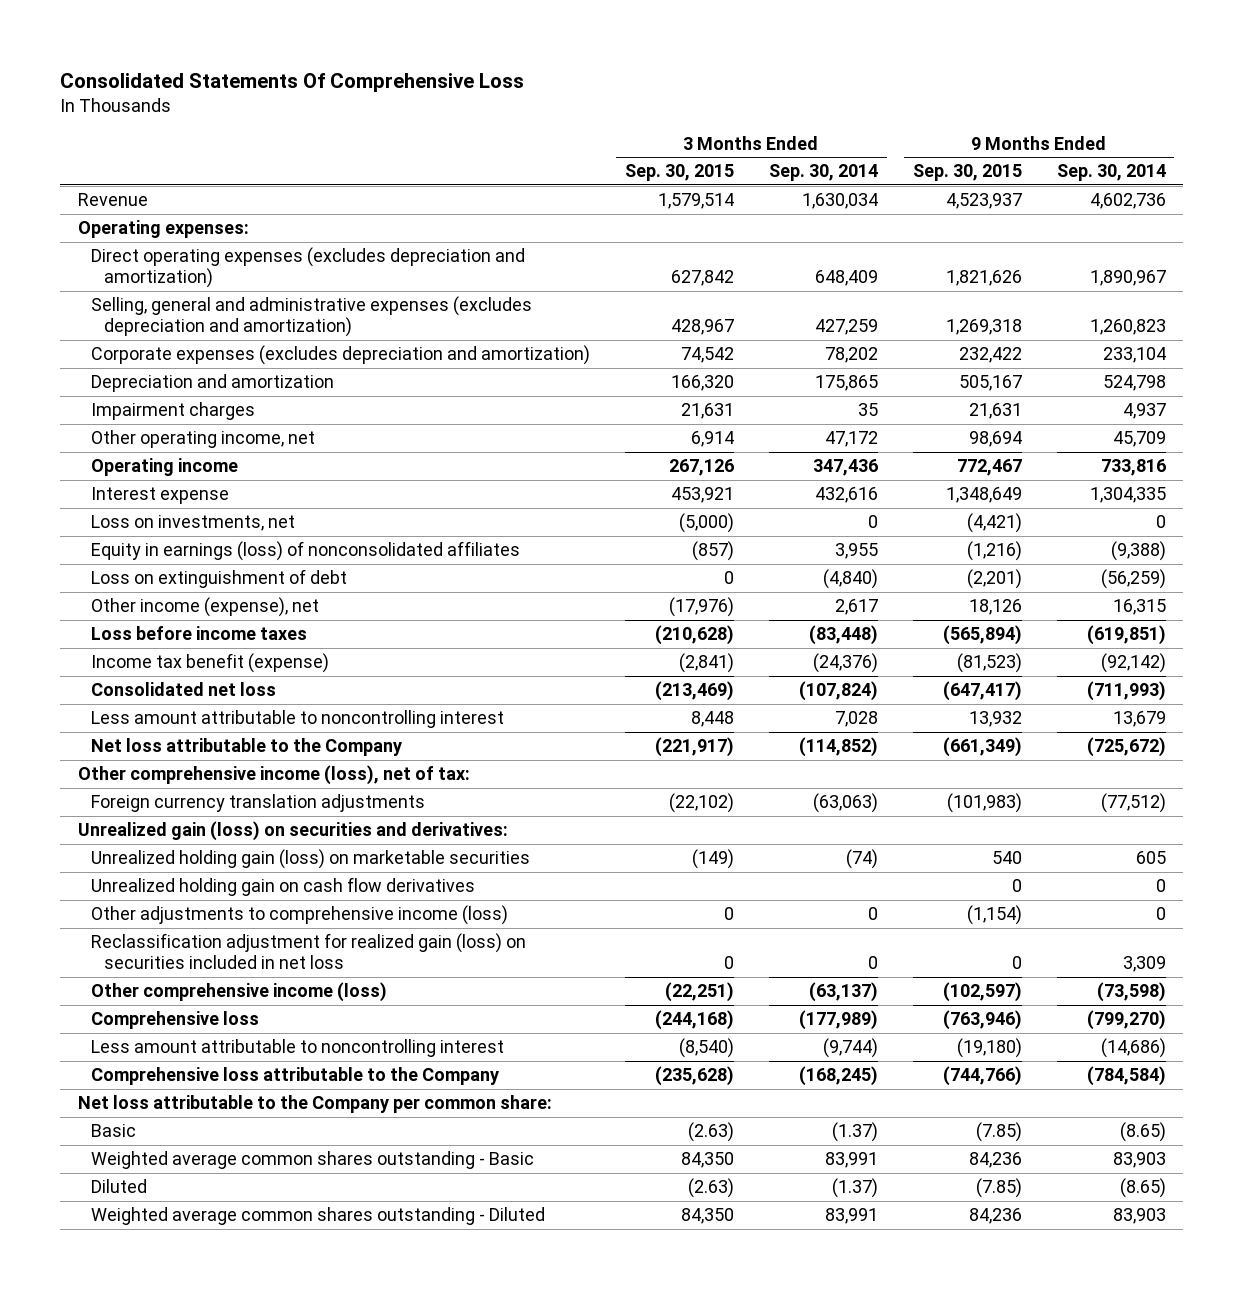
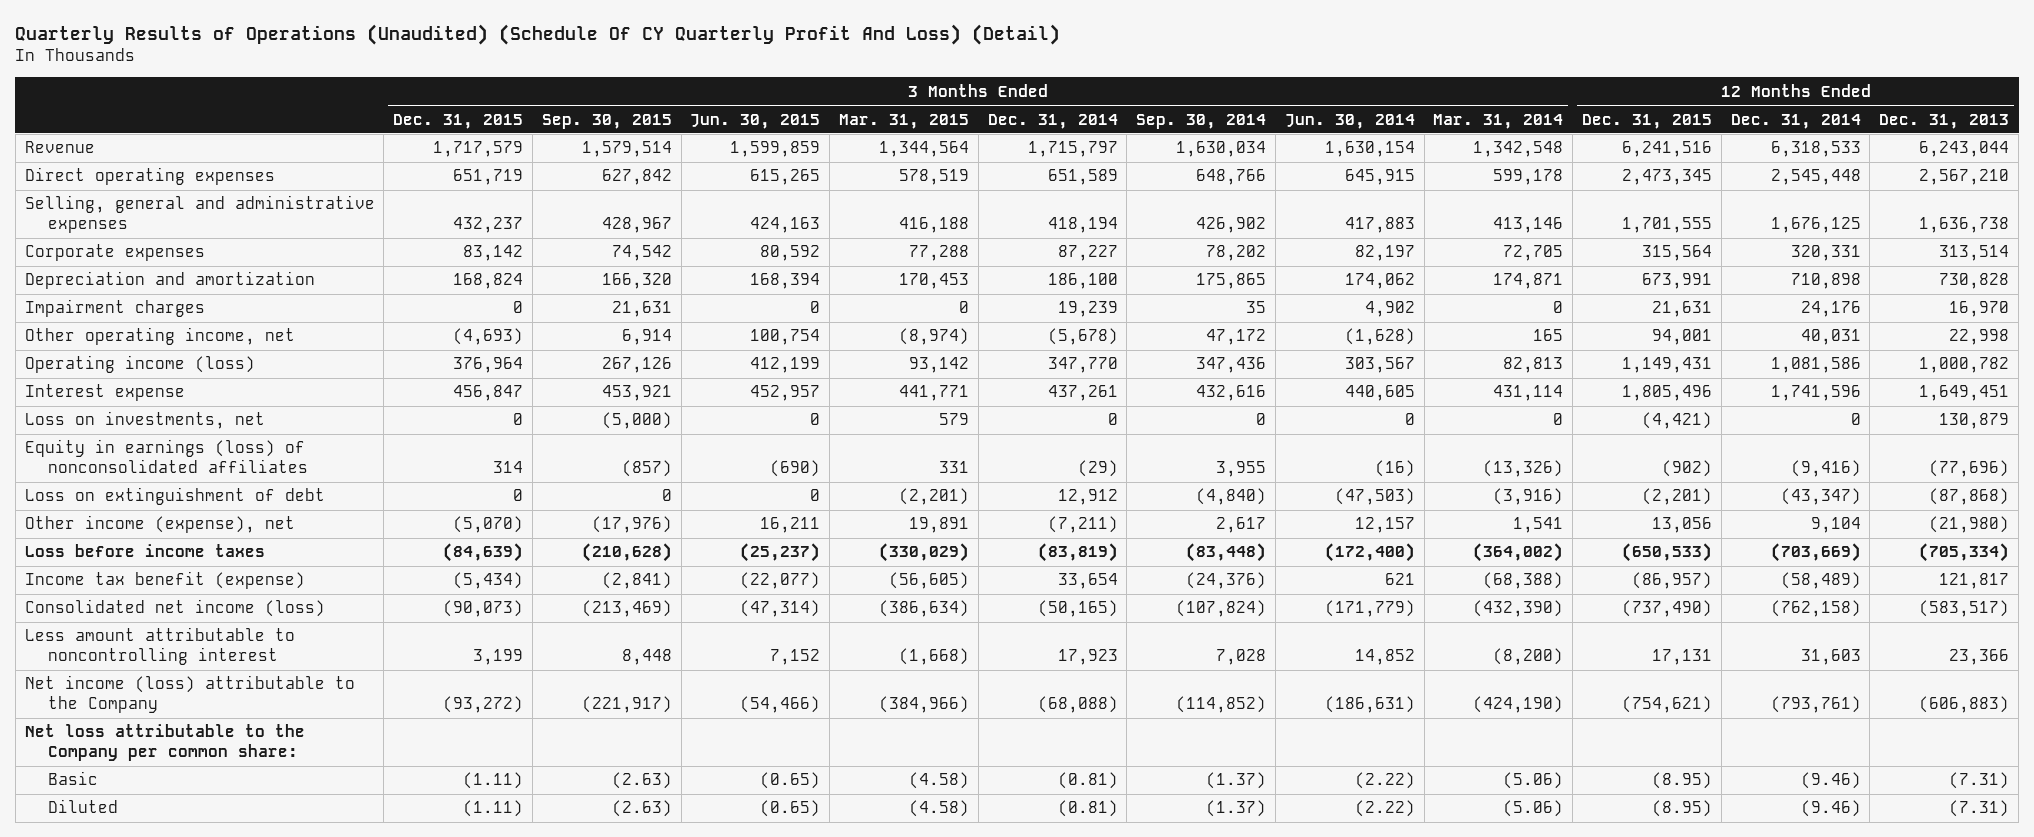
- Consolidated Statements Of Comprehensive Loss
+ Quarterly Results of Operations (Unaudited) (Schedule Of CY Quarterly Profit And Loss) (Detail)
- | 3 Months Ended Sep. 30, 2015 | 3 Months Ended Sep. 30, 2014 | 9 Months Ended Sep. 30, 2015 | 9 Months Ended Sep. 30, 2014
+ | 3 Months Ended Dec. 31, 2015 | 3 Months Ended Sep. 30, 2015 | 3 Months Ended Jun. 30, 2015 | 3 Months Ended Mar. 31, 2015 | 3 Months Ended Dec. 31, 2014 | 3 Months Ended Sep. 30, 2014 | 3 Months Ended Jun. 30, 2014 | 3 Months Ended Mar. 31, 2014 | 12 Months Ended Dec. 31, 2015 | 12 Months Ended Dec. 31, 2014 | 12 Months Ended Dec. 31, 2013
- Operating expenses:
- Direct operating expenses (excludes depreciation and amortization) | 627,842 | 648,409 | 1,821,626 | 1,890,967
- Selling, general and administrative expenses (excludes depreciation and amortization) | 428,967 | 427,259 | 1,269,318 | 1,260,823
- Corporate expenses (excludes depreciation and amortization) | 74,542 | 78,202 | 232,422 | 233,104
+ Direct operating expenses | 651,719 | 627,842 | 615,265 | 578,519 | 651,589 | 648,766 | 645,915 | 599,178 | 2,473,345 | 2,545,448 | 2,567,210
+ Selling, general and administrative expenses | 432,237 | 428,967 | 424,163 | 416,188 | 418,194 | 426,902 | 417,883 | 413,146 | 1,701,555 | 1,676,125 | 1,636,738
+ Corporate expenses | 83,142 | 74,542 | 80,592 | 77,288 | 87,227 | 78,202 | 82,197 | 72,705 | 315,564 | 320,331 | 313,514
- Operating income | 267,126 | 347,436 | 772,467 | 733,816
+ Operating income (loss) | 376,964 | 267,126 | 412,199 | 93,142 | 347,770 | 347,436 | 303,567 | 82,813 | 1,149,431 | 1,081,586 | 1,000,782
- Consolidated net loss | (213,469) | (107,824) | (647,417) | (711,993)
+ Consolidated net income (loss) | (90,073) | (213,469) | (47,314) | (386,634) | (50,165) | (107,824) | (171,779) | (432,390) | (737,490) | (762,158) | (583,517)
- Net loss attributable to the Company | (221,917) | (114,852) | (661,349) | (725,672)
- Other comprehensive income (loss), net of tax:
- Foreign currency translation adjustments | (22,102) | (63,063) | (101,983) | (77,512)
- Unrealized gain (loss) on securities and derivatives:
- Unrealized holding gain (loss) on marketable securities | (149) | (74) | 540 | 605
- Unrealized holding gain on cash flow derivatives | | | 0 | 0
- Other adjustments to comprehensive income (loss) | 0 | 0 | (1,154) | 0
- Reclassification adjustment for realized gain (loss) on securities included in net loss | 0 | 0 | 0 | 3,309
- Other comprehensive income (loss) | (22,251) | (63,137) | (102,597) | (73,598)
- Comprehensive loss | (244,168) | (177,989) | (763,946) | (799,270)
- Less amount attributable to noncontrolling interest | (8,540) | (9,744) | (19,180) | (14,686)
- Comprehensive loss attributable to the Company | (235,628) | (168,245) | (744,766) | (784,584)
+ Net income (loss) attributable to the Company | (93,272) | (221,917) | (54,466) | (384,966) | (68,088) | (114,852) | (186,631) | (424,190) | (754,621) | (793,761) | (606,883)
- Weighted average common shares outstanding - Basic | 84,350 | 83,991 | 84,236 | 83,903
- Weighted average common shares outstanding - Diluted | 84,350 | 83,991 | 84,236 | 83,903

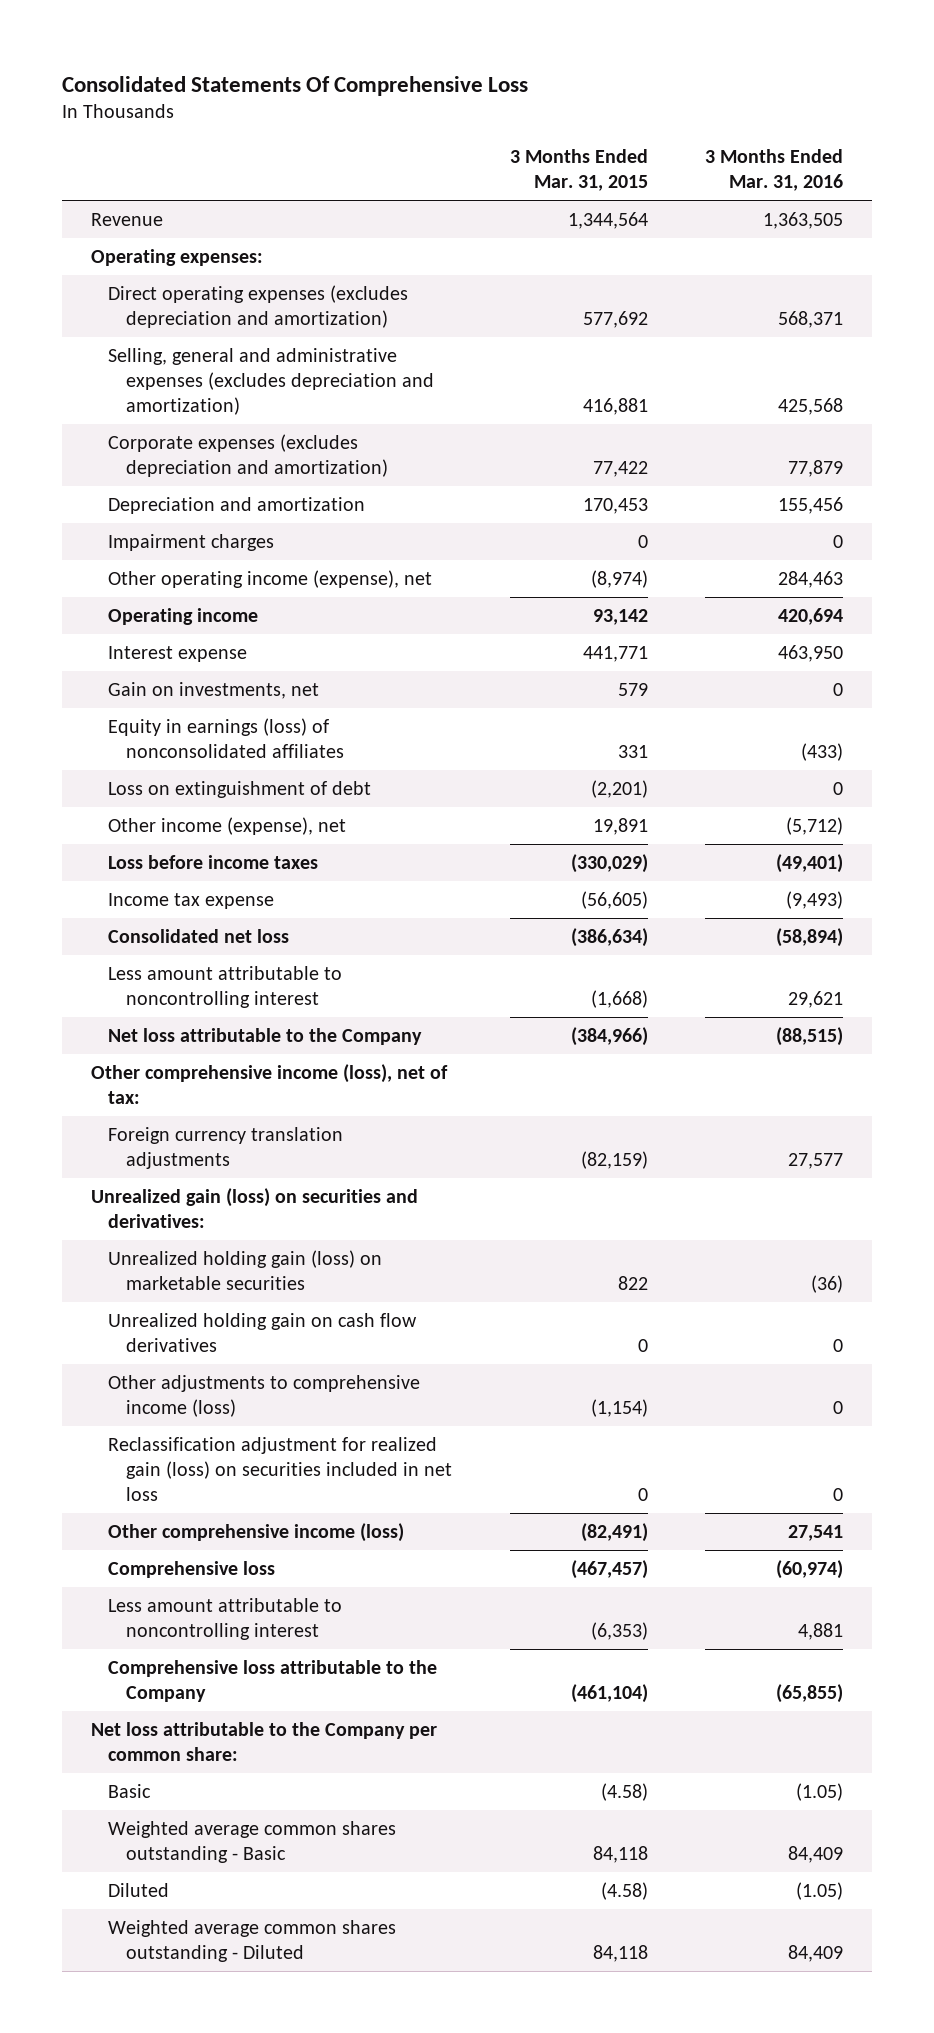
- Quarterly Results of Operations (Unaudited) (Schedule Of CY Quarterly Profit And Loss) (Detail)
+ Consolidated Statements Of Comprehensive Loss
- | 3 Months Ended Dec. 31, 2015 | 3 Months Ended Sep. 30, 2015 | 3 Months Ended Jun. 30, 2015 | 3 Months Ended Mar. 31, 2015 | 3 Months Ended Dec. 31, 2014 | 3 Months Ended Sep. 30, 2014 | 3 Months Ended Jun. 30, 2014 | 3 Months Ended Mar. 31, 2014 | 12 Months Ended Dec. 31, 2015 | 12 Months Ended Dec. 31, 2014 | 12 Months Ended Dec. 31, 2013
+ | 3 Months Ended Mar. 31, 2015 | 3 Months Ended Mar. 31, 2016
- Direct operating expenses | 651,719 | 627,842 | 615,265 | 578,519 | 651,589 | 648,766 | 645,915 | 599,178 | 2,473,345 | 2,545,448 | 2,567,210
- Selling, general and administrative expenses | 432,237 | 428,967 | 424,163 | 416,188 | 418,194 | 426,902 | 417,883 | 413,146 | 1,701,555 | 1,676,125 | 1,636,738
- Corporate expenses | 83,142 | 74,542 | 80,592 | 77,288 | 87,227 | 78,202 | 82,197 | 72,705 | 315,564 | 320,331 | 313,514
+ Operating expenses:
+ Direct operating expenses (excludes depreciation and amortization) | 577,692 | 568,371
+ Selling, general and administrative expenses (excludes depreciation and amortization) | 416,881 | 425,568
+ Corporate expenses (excludes depreciation and amortization) | 77,422 | 77,879
- Other operating income, net | (4,693) | 6,914 | 100,754 | (8,974) | (5,678) | 47,172 | (1,628) | 165 | 94,001 | 40,031 | 22,998
- Operating income (loss) | 376,964 | 267,126 | 412,199 | 93,142 | 347,770 | 347,436 | 303,567 | 82,813 | 1,149,431 | 1,081,586 | 1,000,782
+ Other operating income (expense), net | (8,974) | 284,463
+ Operating income | 93,142 | 420,694
- Loss on investments, net | 0 | (5,000) | 0 | 579 | 0 | 0 | 0 | 0 | (4,421) | 0 | 130,879
+ Gain on investments, net | 579 | 0
- Income tax benefit (expense) | (5,434) | (2,841) | (22,077) | (56,605) | 33,654 | (24,376) | 621 | (68,388) | (86,957) | (58,489) | 121,817
- Consolidated net income (loss) | (90,073) | (213,469) | (47,314) | (386,634) | (50,165) | (107,824) | (171,779) | (432,390) | (737,490) | (762,158) | (583,517)
+ Income tax expense | (56,605) | (9,493)
+ Consolidated net loss | (386,634) | (58,894)
- Net income (loss) attributable to the Company | (93,272) | (221,917) | (54,466) | (384,966) | (68,088) | (114,852) | (186,631) | (424,190) | (754,621) | (793,761) | (606,883)
+ Net loss attributable to the Company | (384,966) | (88,515)
+ Other comprehensive income (loss), net of tax:
+ Foreign currency translation adjustments | (82,159) | 27,577
+ Unrealized gain (loss) on securities and derivatives:
+ Unrealized holding gain (loss) on marketable securities | 822 | (36)
+ Unrealized holding gain on cash flow derivatives | 0 | 0
+ Other adjustments to comprehensive income (loss) | (1,154) | 0
+ Reclassification adjustment for realized gain (loss) on securities included in net loss | 0 | 0
+ Other comprehensive income (loss) | (82,491) | 27,541
+ Comprehensive loss | (467,457) | (60,974)
+ Less amount attributable to noncontrolling interest | (6,353) | 4,881
+ Comprehensive loss attributable to the Company | (461,104) | (65,855)
+ Weighted average common shares outstanding - Basic | 84,118 | 84,409
+ Weighted average common shares outstanding - Diluted | 84,118 | 84,409

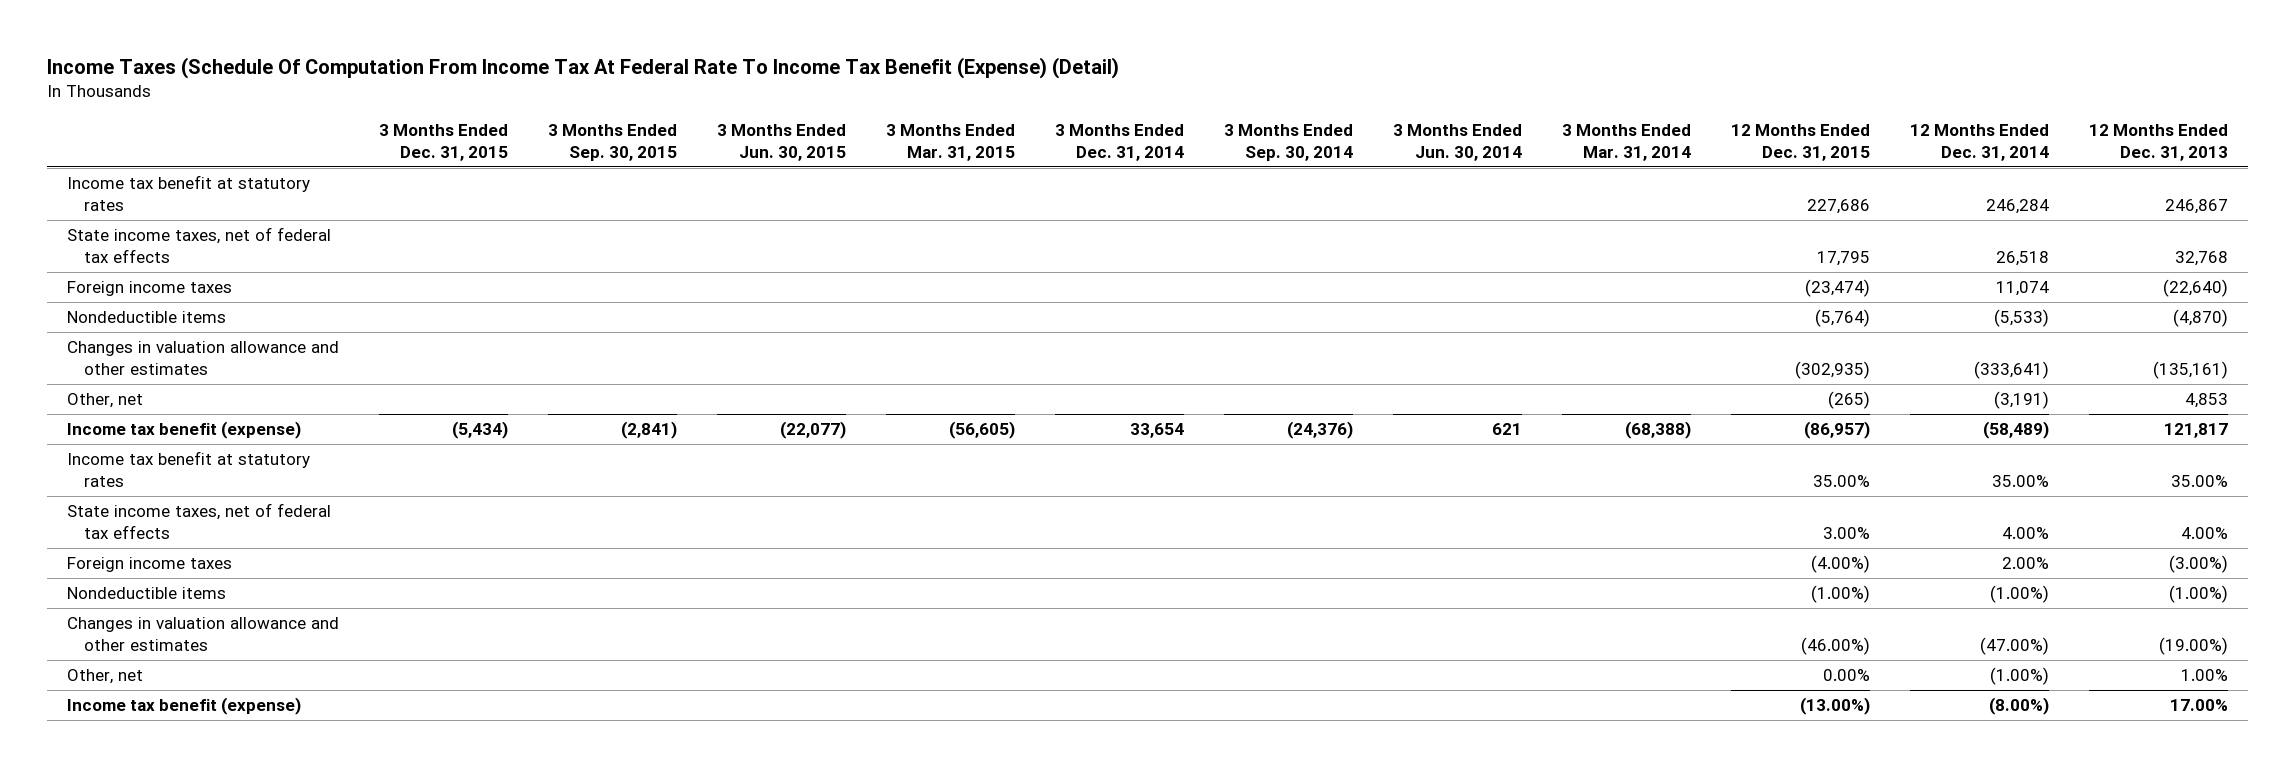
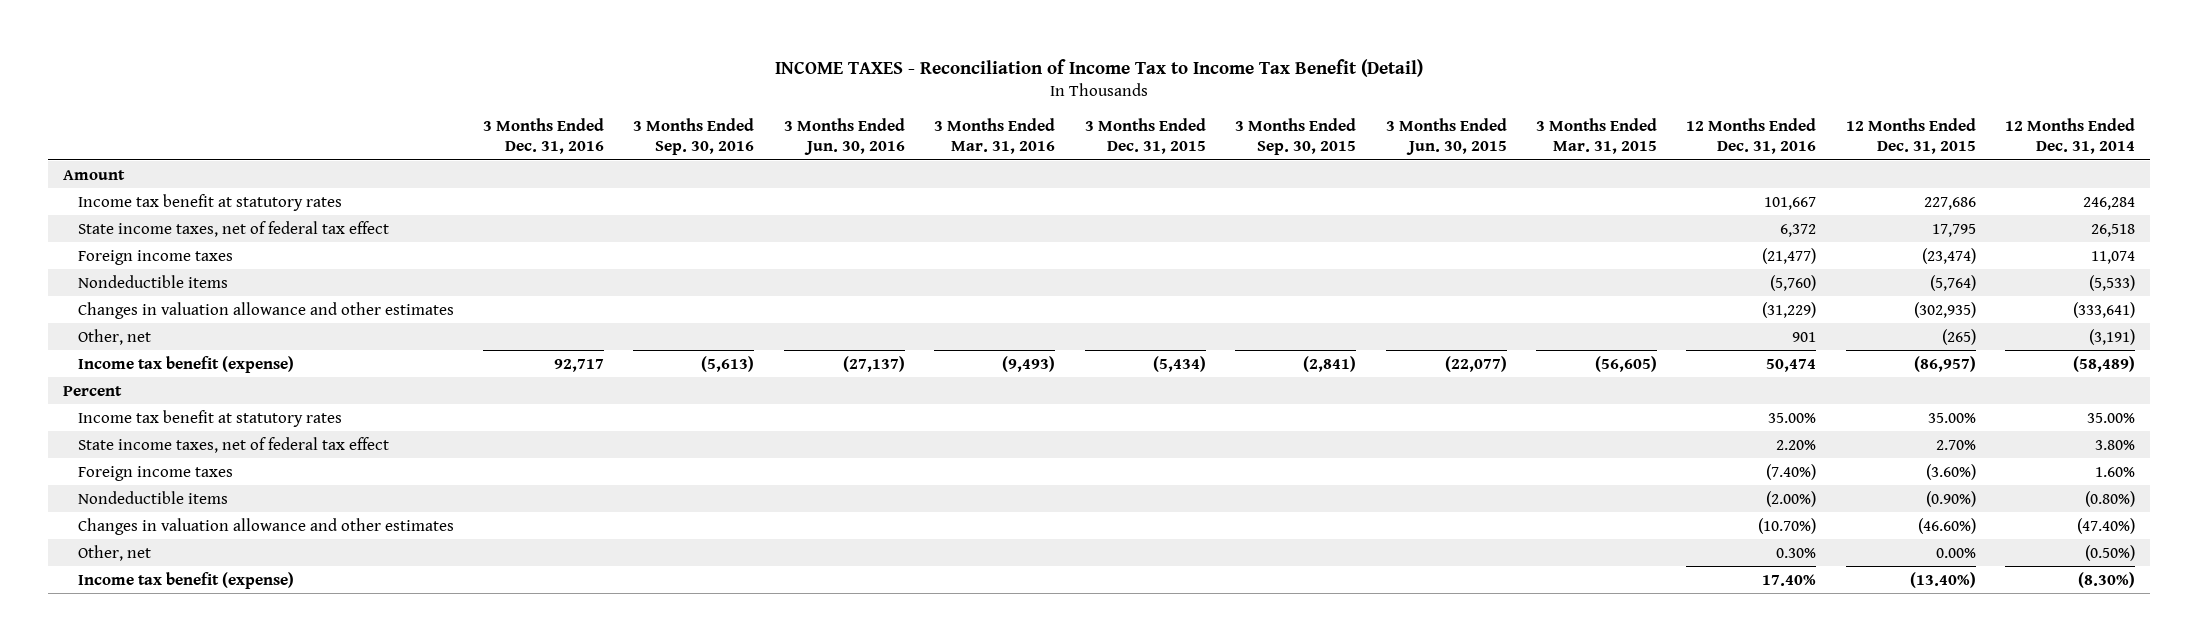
- Income Taxes (Schedule Of Computation From Income Tax At Federal Rate To Income Tax Benefit (Expense) (Detail)
+ INCOME TAXES - Reconciliation of Income Tax to Income Tax Benefit (Detail)
- | 3 Months Ended Dec. 31, 2015 | 3 Months Ended Sep. 30, 2015 | 3 Months Ended Jun. 30, 2015 | 3 Months Ended Mar. 31, 2015 | 3 Months Ended Dec. 31, 2014 | 3 Months Ended Sep. 30, 2014 | 3 Months Ended Jun. 30, 2014 | 3 Months Ended Mar. 31, 2014 | 12 Months Ended Dec. 31, 2015 | 12 Months Ended Dec. 31, 2014 | 12 Months Ended Dec. 31, 2013
+ | 3 Months Ended Dec. 31, 2016 | 3 Months Ended Sep. 30, 2016 | 3 Months Ended Jun. 30, 2016 | 3 Months Ended Mar. 31, 2016 | 3 Months Ended Dec. 31, 2015 | 3 Months Ended Sep. 30, 2015 | 3 Months Ended Jun. 30, 2015 | 3 Months Ended Mar. 31, 2015 | 12 Months Ended Dec. 31, 2016 | 12 Months Ended Dec. 31, 2015 | 12 Months Ended Dec. 31, 2014
+ Amount
- State income taxes, net of federal tax effects | | | | | | | | | 17,795 | 26,518 | 32,768
+ State income taxes, net of federal tax effect | | | | | | | | | 6,372 | 17,795 | 26,518
+ Percent
- State income taxes, net of federal tax effects | | | | | | | | | 3.00% | 4.00% | 4.00%
- Foreign income taxes | | | | | | | | | (4.00%) | 2.00% | (3.00%)
- Nondeductible items | | | | | | | | | (1.00%) | (1.00%) | (1.00%)
- Changes in valuation allowance and other estimates | | | | | | | | | (46.00%) | (47.00%) | (19.00%)
- Other, net | | | | | | | | | 0.00% | (1.00%) | 1.00%
- Income tax benefit (expense) | | | | | | | | | (13.00%) | (8.00%) | 17.00%
+ State income taxes, net of federal tax effect | | | | | | | | | 2.20% | 2.70% | 3.80%
+ Foreign income taxes | | | | | | | | | (7.40%) | (3.60%) | 1.60%
+ Nondeductible items | | | | | | | | | (2.00%) | (0.90%) | (0.80%)
+ Changes in valuation allowance and other estimates | | | | | | | | | (10.70%) | (46.60%) | (47.40%)
+ Other, net | | | | | | | | | 0.30% | 0.00% | (0.50%)
+ Income tax benefit (expense) | | | | | | | | | 17.40% | (13.40%) | (8.30%)

